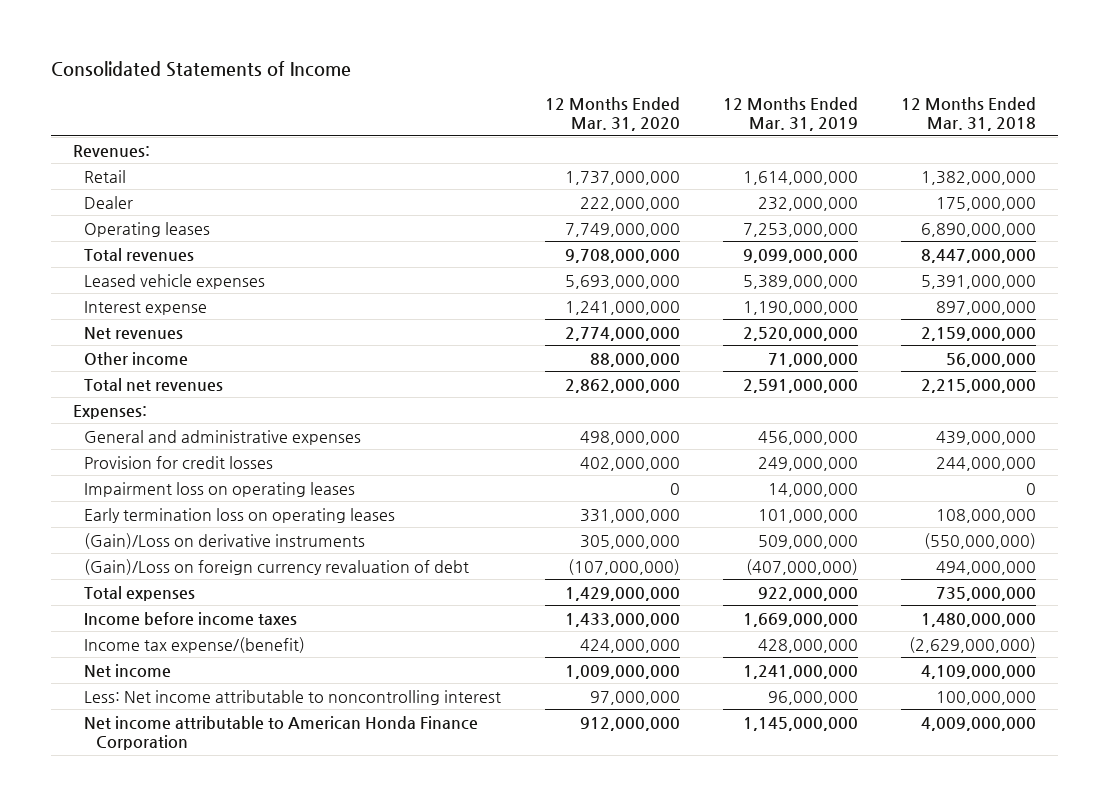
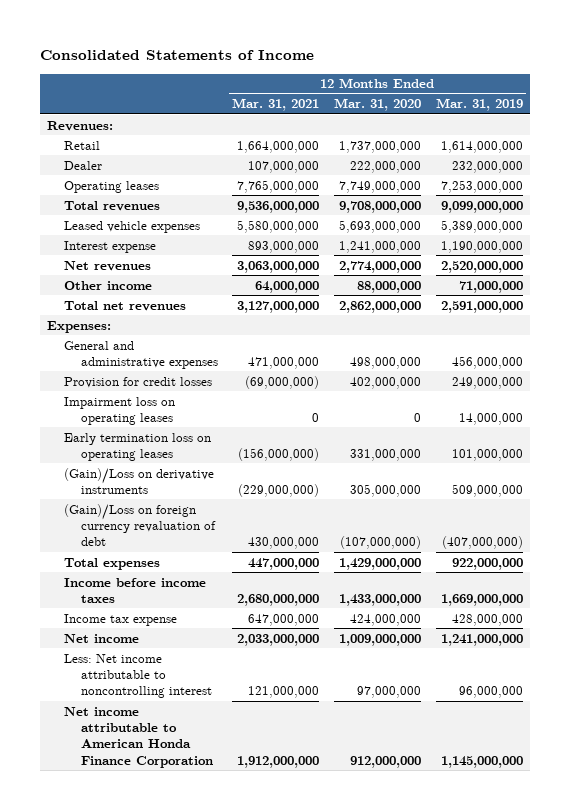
- | 12 Months Ended Mar. 31, 2020 | 12 Months Ended Mar. 31, 2019 | 12 Months Ended Mar. 31, 2018
+ | 12 Months Ended Mar. 31, 2021 | 12 Months Ended Mar. 31, 2020 | 12 Months Ended Mar. 31, 2019
- Income tax expense/(benefit) | 424,000,000 | 428,000,000 | (2,629,000,000)
+ Income tax expense | 647,000,000 | 424,000,000 | 428,000,000

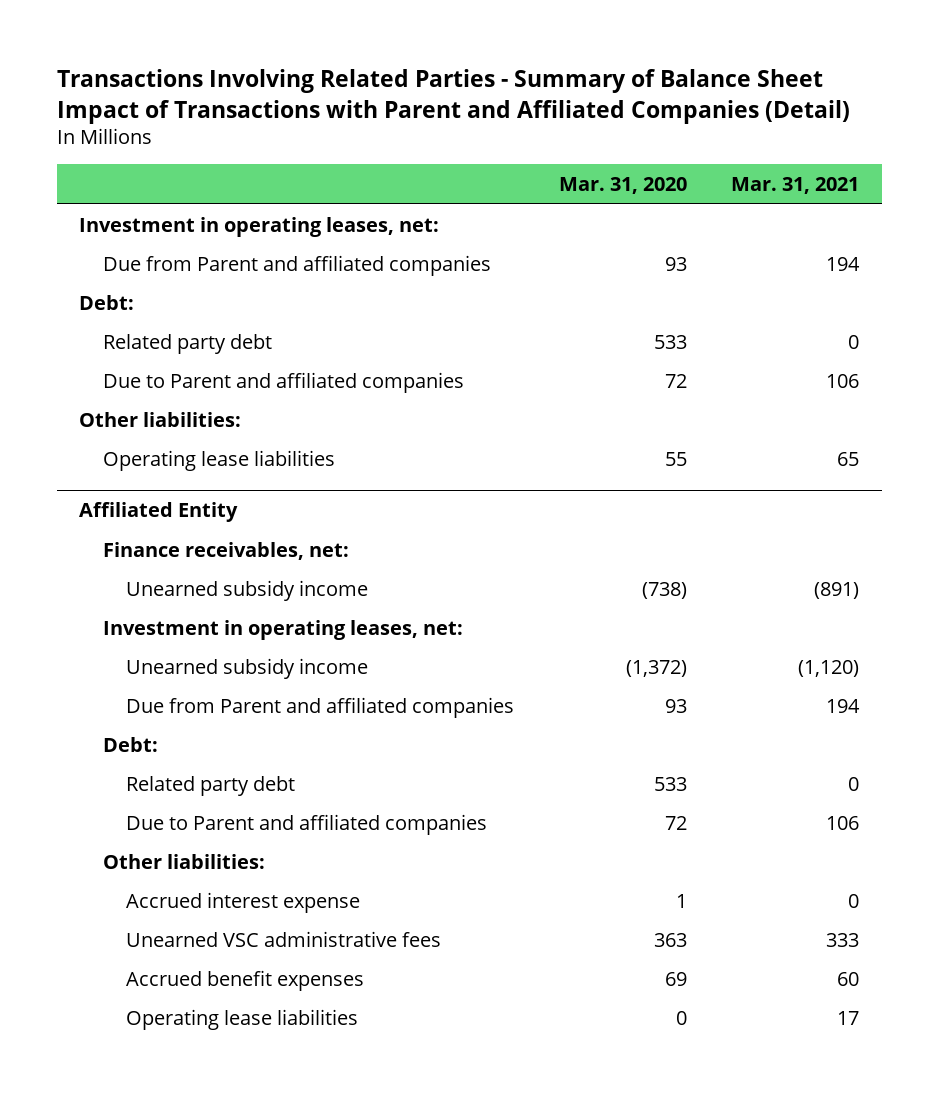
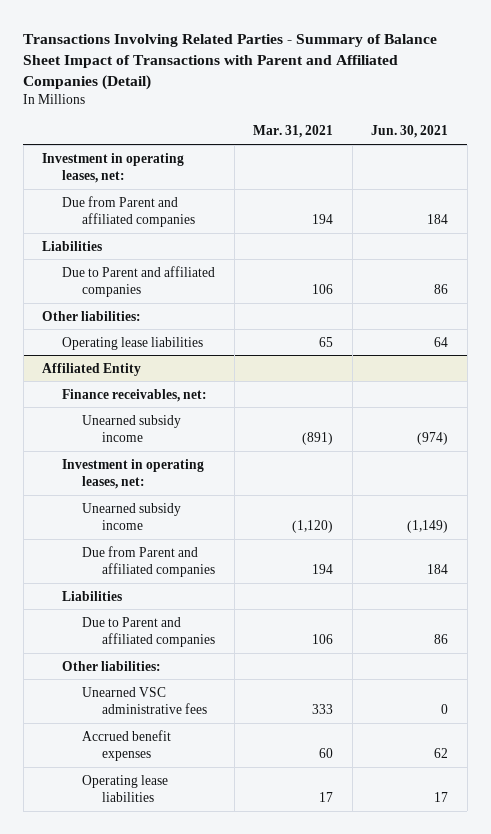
- | Mar. 31, 2020 | Mar. 31, 2021
+ | Mar. 31, 2021 | Jun. 30, 2021
- Debt:
- Related party debt | 533 | 0
+ Liabilities
@ Affiliated Entity
- Debt:
- Related party debt | 533 | 0
+ Liabilities
- Accrued interest expense | 1 | 0

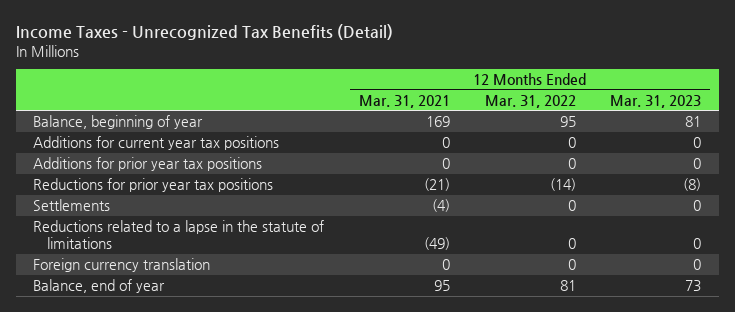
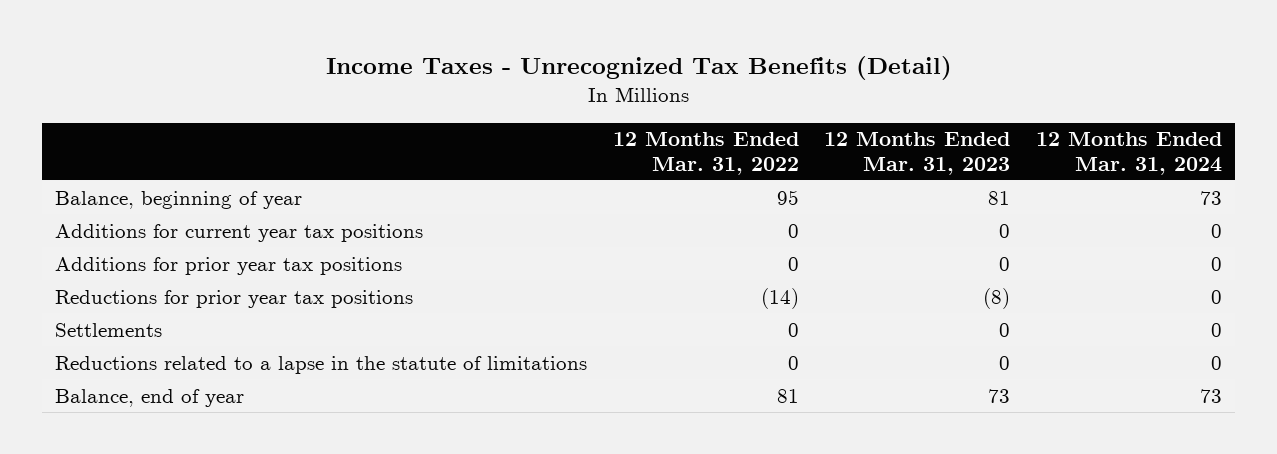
- | 12 Months Ended Mar. 31, 2021 | 12 Months Ended Mar. 31, 2022 | 12 Months Ended Mar. 31, 2023
+ | 12 Months Ended Mar. 31, 2022 | 12 Months Ended Mar. 31, 2023 | 12 Months Ended Mar. 31, 2024
- Foreign currency translation | 0 | 0 | 0

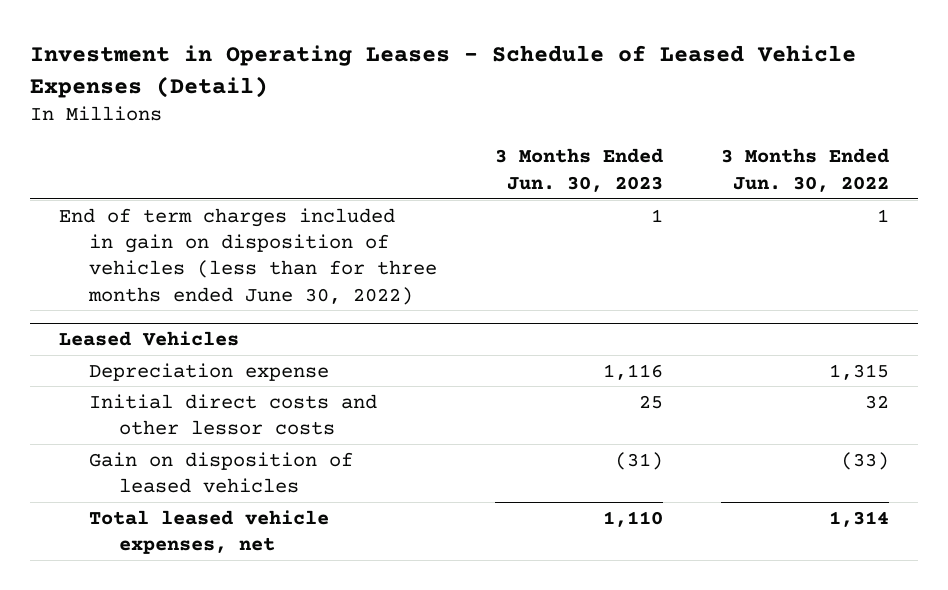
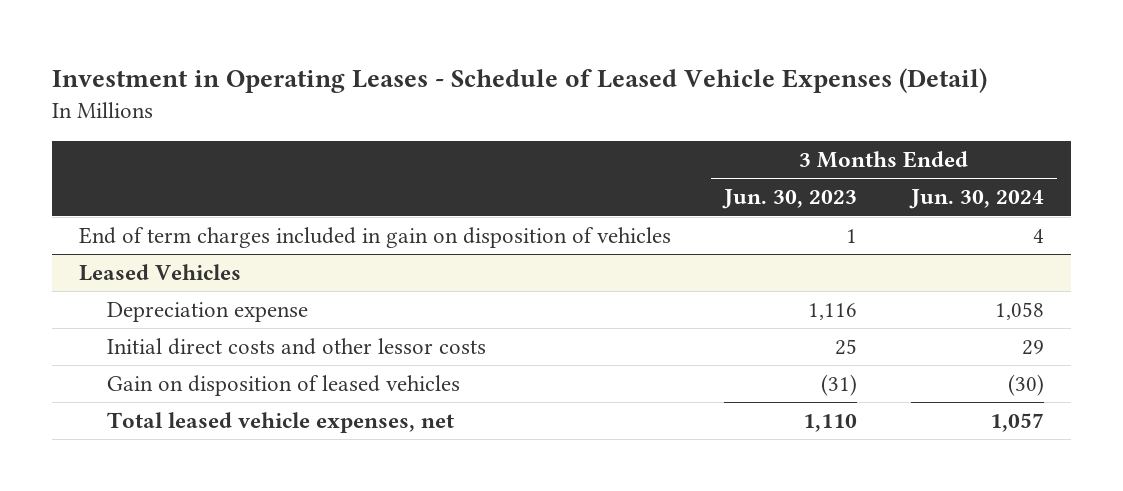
- | 3 Months Ended Jun. 30, 2023 | 3 Months Ended Jun. 30, 2022
+ | 3 Months Ended Jun. 30, 2023 | 3 Months Ended Jun. 30, 2024
- End of term charges included in gain on disposition of vehicles (less than for three months ended June 30, 2022) | 1 | 1
+ End of term charges included in gain on disposition of vehicles | 1 | 4

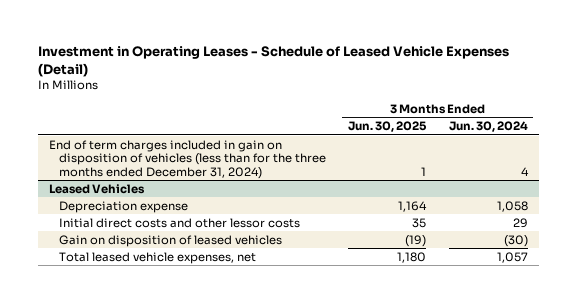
- | 3 Months Ended Jun. 30, 2023 | 3 Months Ended Jun. 30, 2024
+ | 3 Months Ended Jun. 30, 2025 | 3 Months Ended Jun. 30, 2024
- End of term charges included in gain on disposition of vehicles | 1 | 4
+ End of term charges included in gain on disposition of vehicles (less than for the three months ended December 31, 2024) | 1 | 4

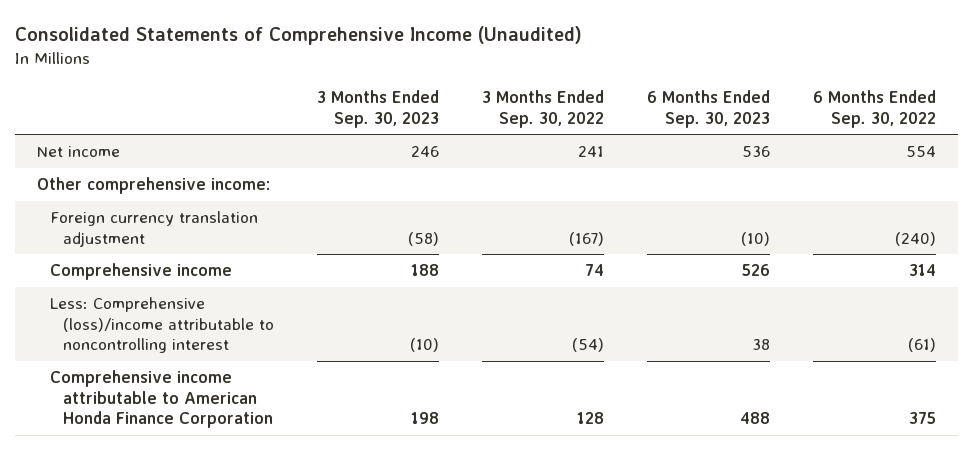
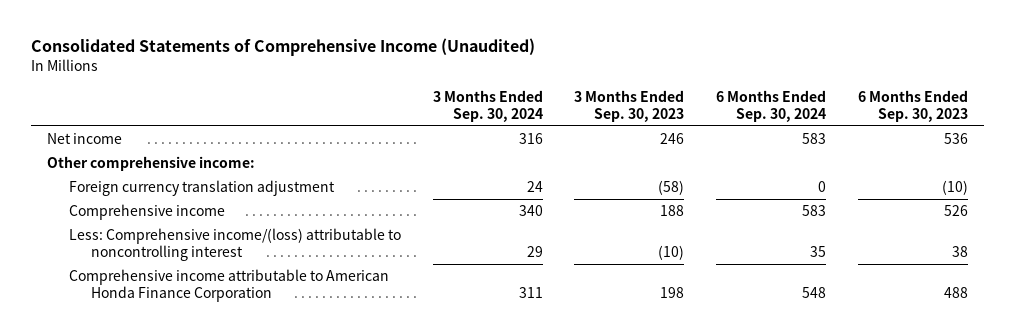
- | 3 Months Ended Sep. 30, 2023 | 3 Months Ended Sep. 30, 2022 | 6 Months Ended Sep. 30, 2023 | 6 Months Ended Sep. 30, 2022
+ | 3 Months Ended Sep. 30, 2024 | 3 Months Ended Sep. 30, 2023 | 6 Months Ended Sep. 30, 2024 | 6 Months Ended Sep. 30, 2023
- Less: Comprehensive (loss)/income attributable to noncontrolling interest | (10) | (54) | 38 | (61)
+ Less: Comprehensive income/(loss) attributable to noncontrolling interest | 29 | (10) | 35 | 38

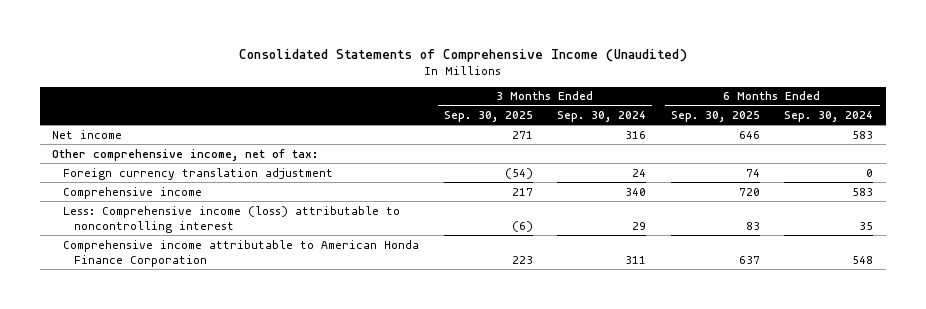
- | 3 Months Ended Sep. 30, 2024 | 3 Months Ended Sep. 30, 2023 | 6 Months Ended Sep. 30, 2024 | 6 Months Ended Sep. 30, 2023
+ | 3 Months Ended Sep. 30, 2025 | 3 Months Ended Sep. 30, 2024 | 6 Months Ended Sep. 30, 2025 | 6 Months Ended Sep. 30, 2024
- Other comprehensive income:
+ Other comprehensive income, net of tax:
- Less: Comprehensive income/(loss) attributable to noncontrolling interest | 29 | (10) | 35 | 38
+ Less: Comprehensive income (loss) attributable to noncontrolling interest | (6) | 29 | 83 | 35

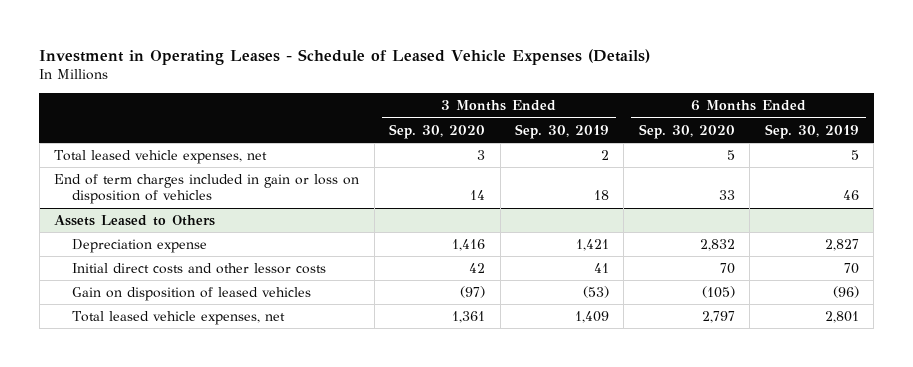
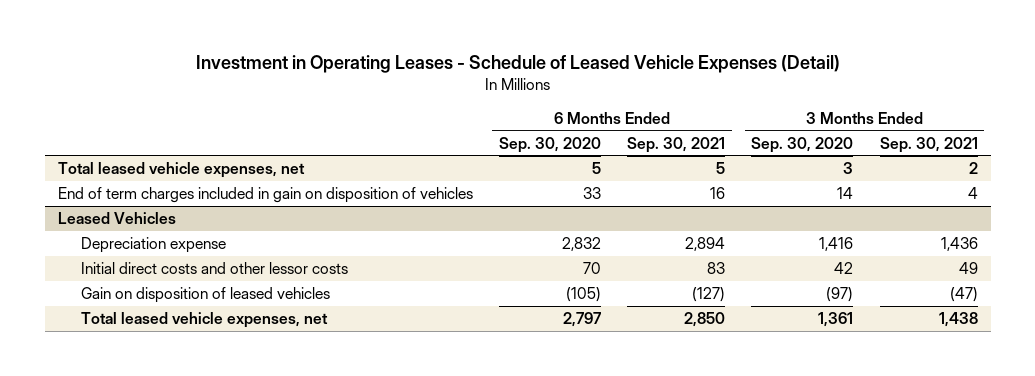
- Investment in Operating Leases - Schedule of Leased Vehicle Expenses (Details)
+ Investment in Operating Leases - Schedule of Leased Vehicle Expenses (Detail)
- | 3 Months Ended Sep. 30, 2020 | 3 Months Ended Sep. 30, 2019 | 6 Months Ended Sep. 30, 2020 | 6 Months Ended Sep. 30, 2019
+ | 6 Months Ended Sep. 30, 2020 | 6 Months Ended Sep. 30, 2021 | 3 Months Ended Sep. 30, 2020 | 3 Months Ended Sep. 30, 2021
- End of term charges included in gain or loss on disposition of vehicles | 14 | 18 | 33 | 46
- Assets Leased to Others
+ End of term charges included in gain on disposition of vehicles | 33 | 16 | 14 | 4
+ Leased Vehicles

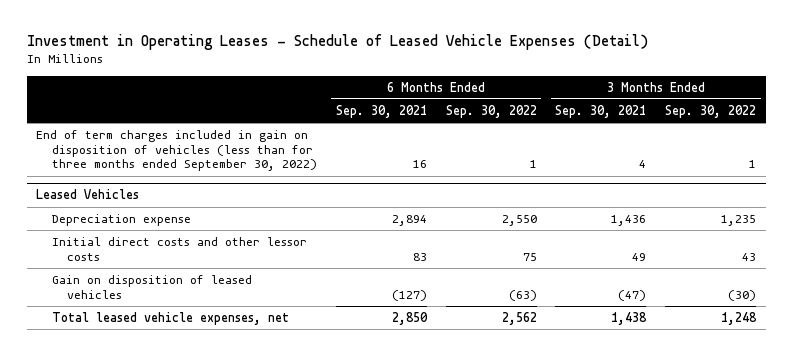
- | 6 Months Ended Sep. 30, 2020 | 6 Months Ended Sep. 30, 2021 | 3 Months Ended Sep. 30, 2020 | 3 Months Ended Sep. 30, 2021
+ | 6 Months Ended Sep. 30, 2021 | 6 Months Ended Sep. 30, 2022 | 3 Months Ended Sep. 30, 2021 | 3 Months Ended Sep. 30, 2022
- Total leased vehicle expenses, net | 5 | 5 | 3 | 2
- End of term charges included in gain on disposition of vehicles | 33 | 16 | 14 | 4
+ End of term charges included in gain on disposition of vehicles (less than for three months ended September 30, 2022) | 16 | 1 | 4 | 1

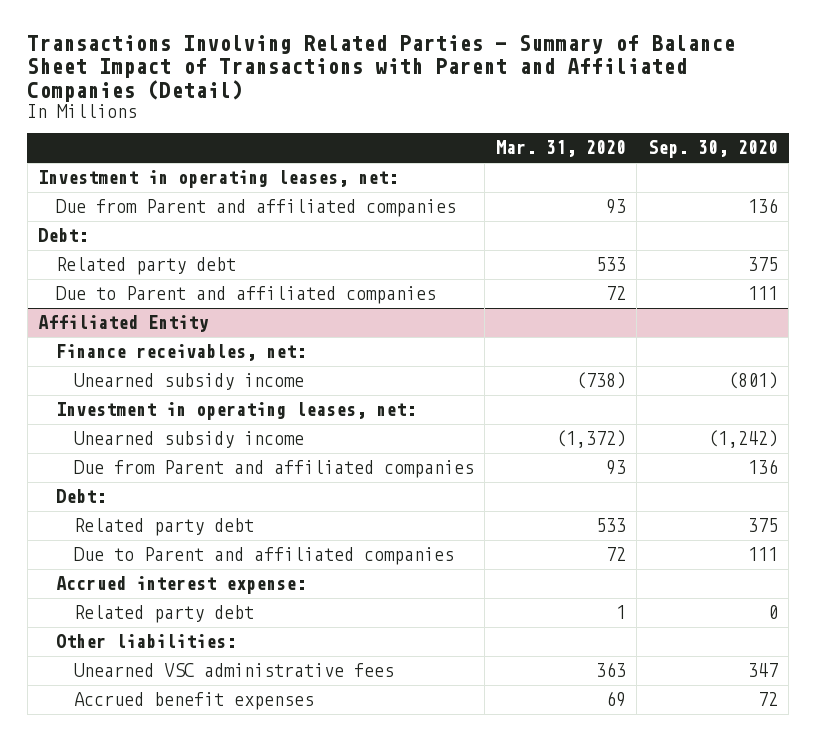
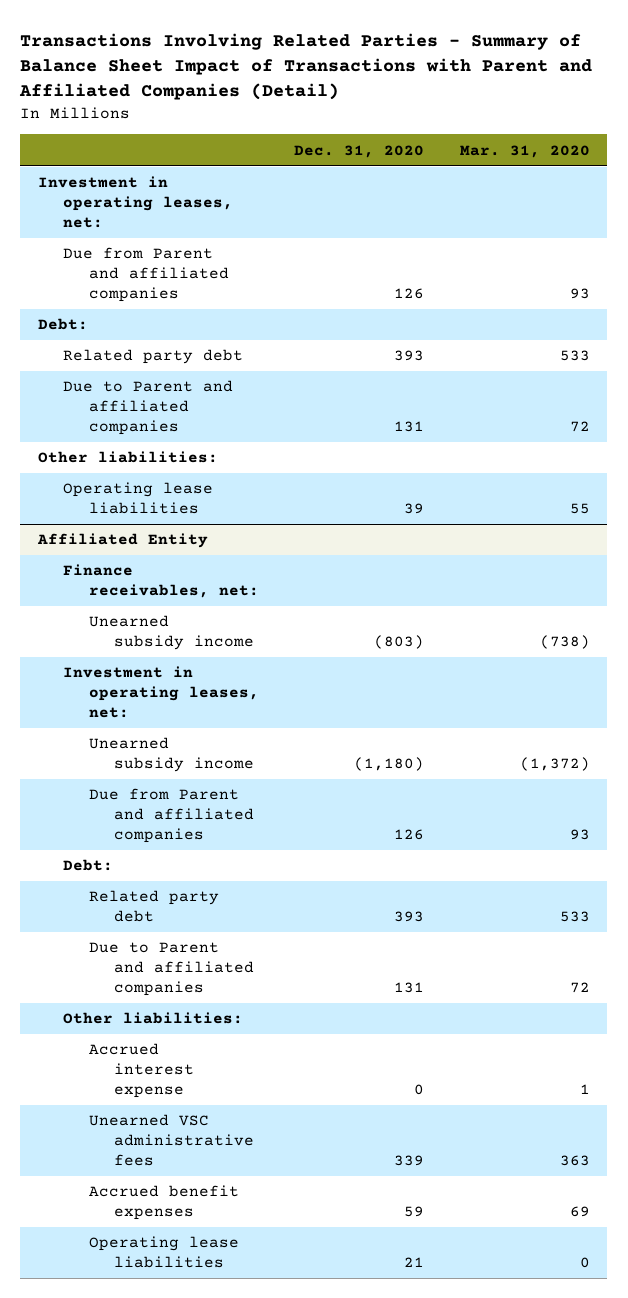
- | Mar. 31, 2020 | Sep. 30, 2020
+ | Dec. 31, 2020 | Mar. 31, 2020
+ Other liabilities:
+ Operating lease liabilities | 39 | 55
@ Affiliated Entity
- Accrued interest expense:
- Related party debt | 1 | 0
+ Accrued interest expense | 0 | 1
+ Operating lease liabilities | 21 | 0

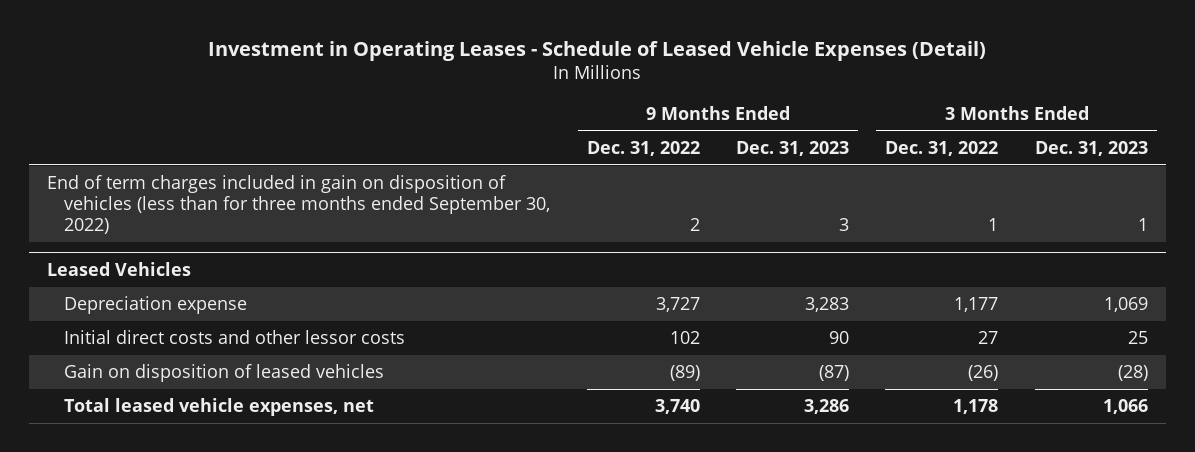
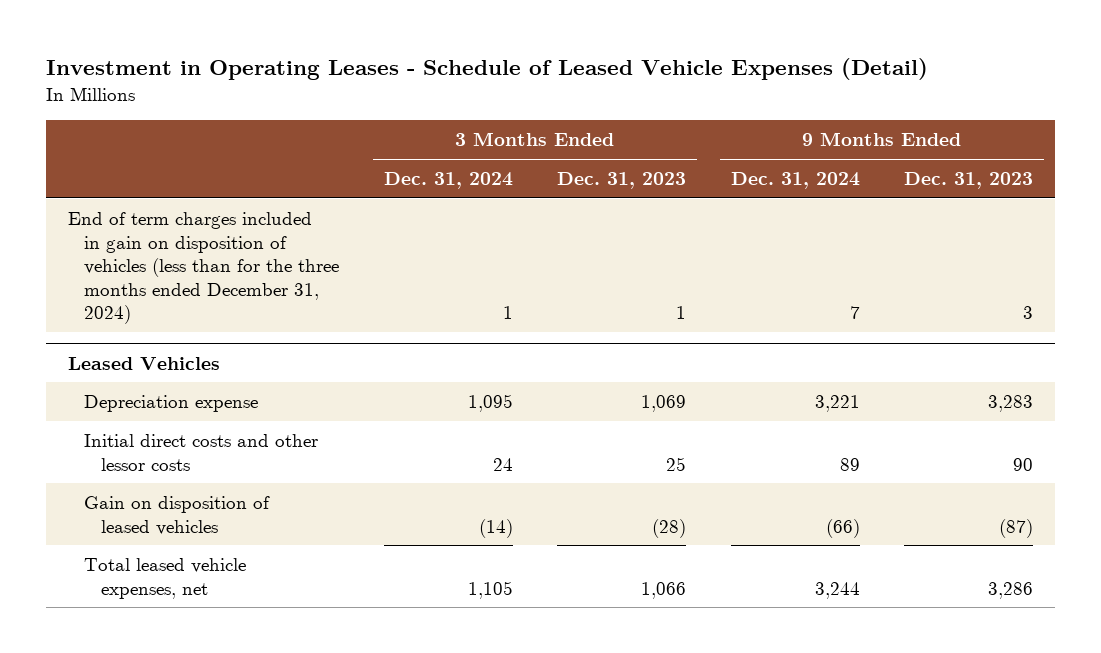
- | 9 Months Ended Dec. 31, 2022 | 9 Months Ended Dec. 31, 2023 | 3 Months Ended Dec. 31, 2022 | 3 Months Ended Dec. 31, 2023
+ | 3 Months Ended Dec. 31, 2024 | 3 Months Ended Dec. 31, 2023 | 9 Months Ended Dec. 31, 2024 | 9 Months Ended Dec. 31, 2023
- End of term charges included in gain on disposition of vehicles (less than for three months ended September 30, 2022) | 2 | 3 | 1 | 1
+ End of term charges included in gain on disposition of vehicles (less than for the three months ended December 31, 2024) | 1 | 1 | 7 | 3

